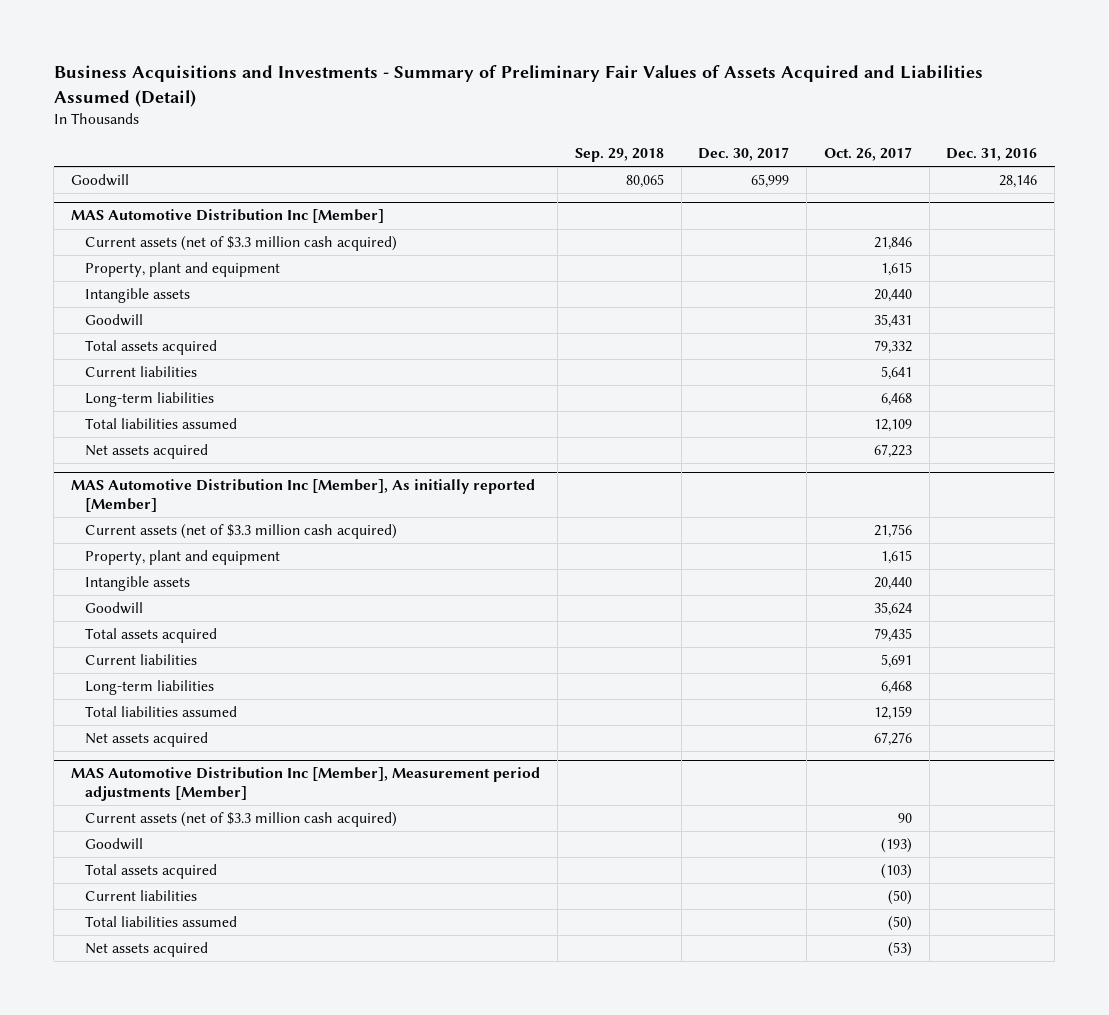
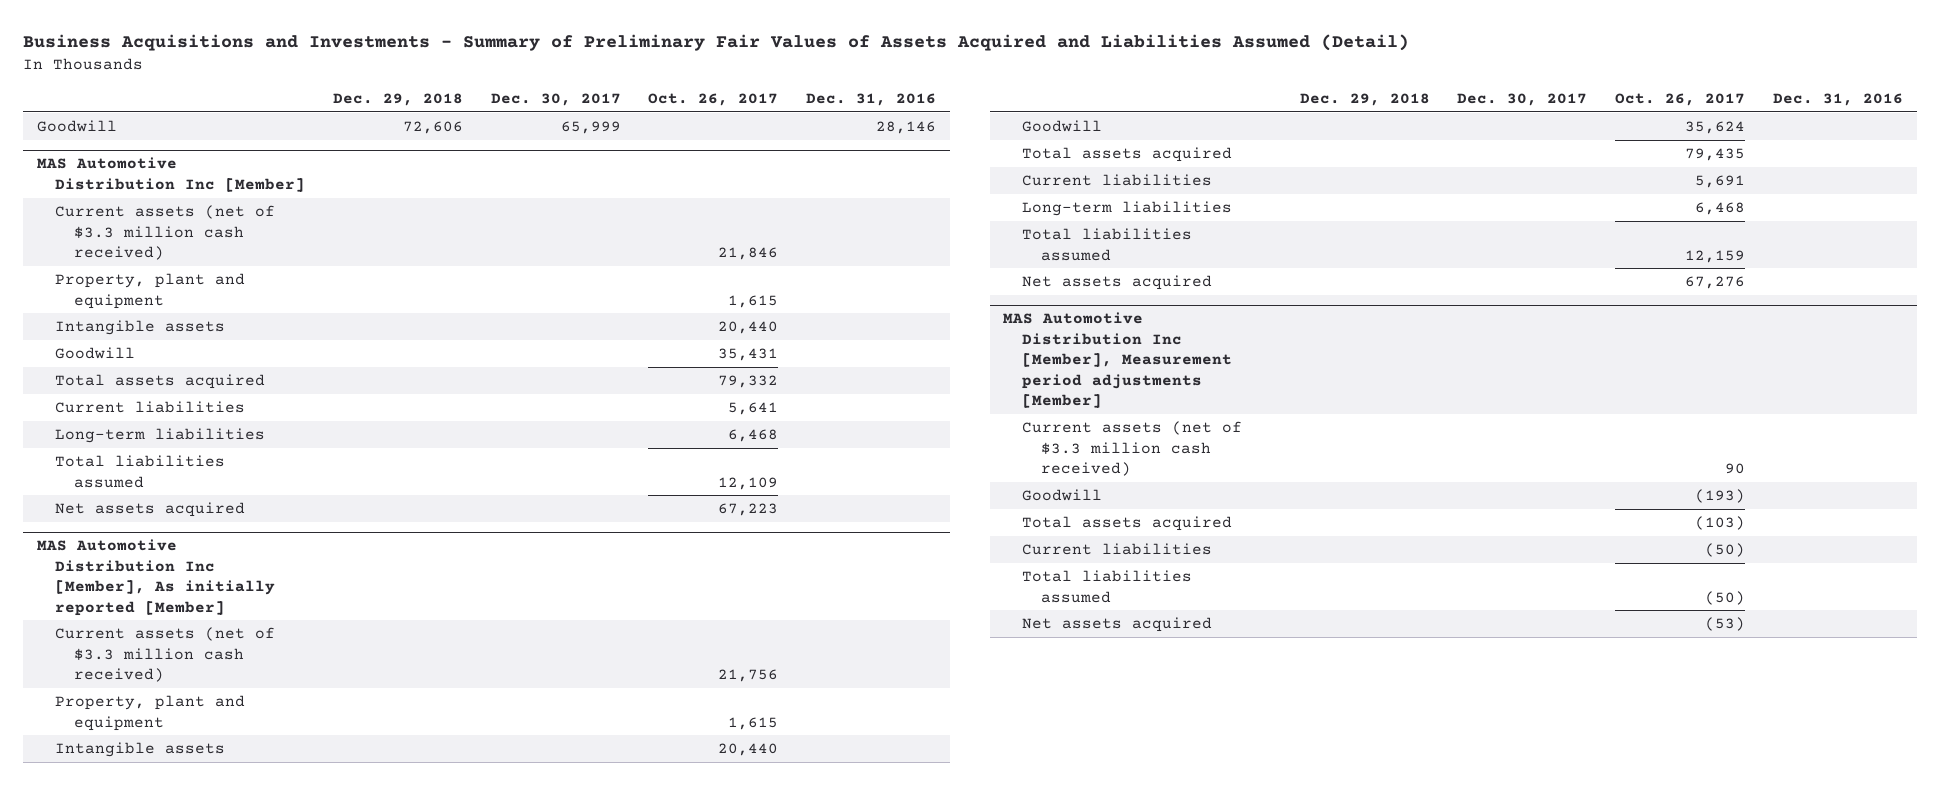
- | Sep. 29, 2018 | Dec. 30, 2017 | Oct. 26, 2017 | Dec. 31, 2016
+ | Dec. 29, 2018 | Dec. 30, 2017 | Oct. 26, 2017 | Dec. 31, 2016
@ MAS Automotive Distribution Inc [Member]
- Current assets (net of $3.3 million cash acquired) | | | 21,846 |
+ Current assets (net of $3.3 million cash received) | | | 21,846 |
@ MAS Automotive Distribution Inc [Member], As initially reported [Member]
- Current assets (net of $3.3 million cash acquired) | | | 21,756 |
+ Current assets (net of $3.3 million cash received) | | | 21,756 |
@ MAS Automotive Distribution Inc [Member], Measurement period adjustments [Member]
- Current assets (net of $3.3 million cash acquired) | | | 90 |
+ Current assets (net of $3.3 million cash received) | | | 90 |

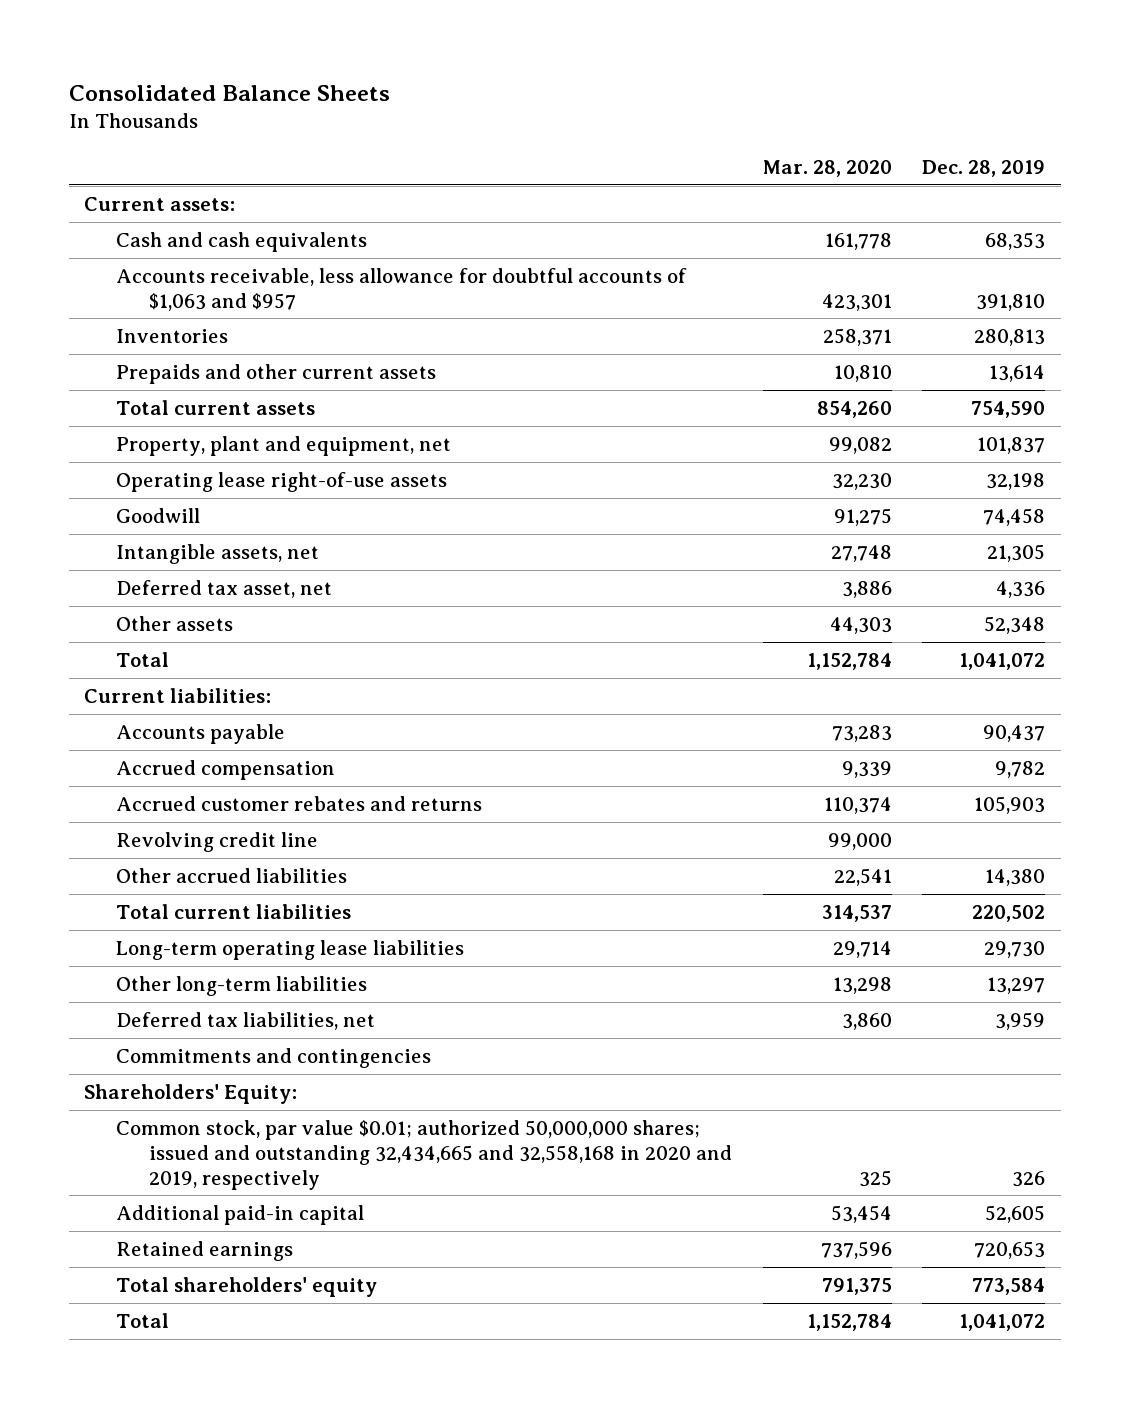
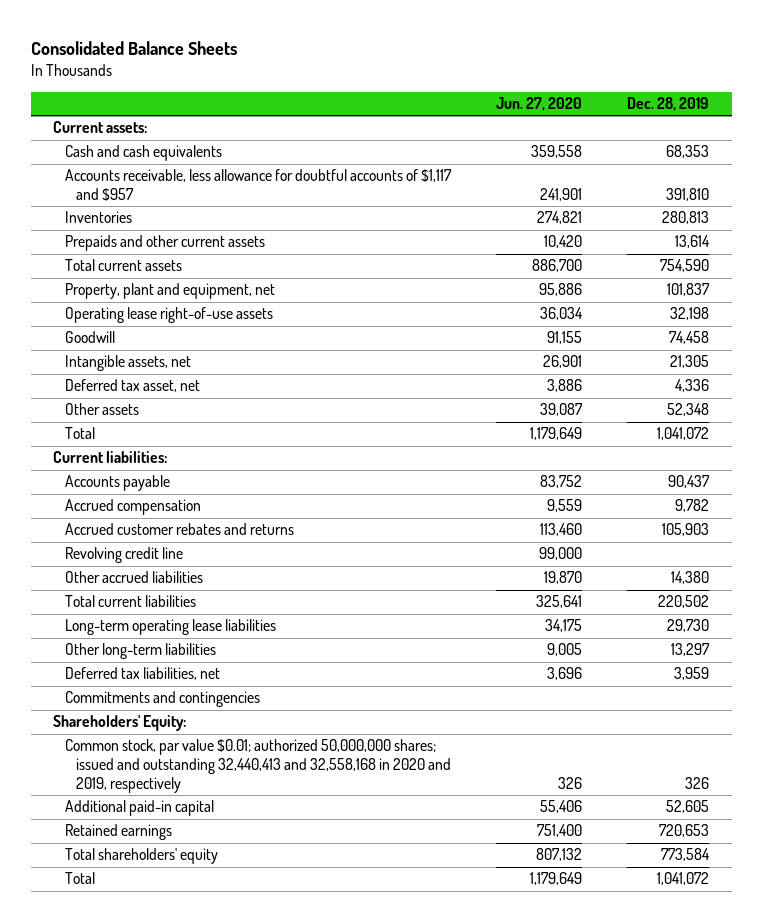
- | Mar. 28, 2020 | Dec. 28, 2019
+ | Jun. 27, 2020 | Dec. 28, 2019
- Accounts receivable, less allowance for doubtful accounts of $1,063 and $957 | 423,301 | 391,810
+ Accounts receivable, less allowance for doubtful accounts of $1,117 and $957 | 241,901 | 391,810
- Common stock, par value $0.01; authorized 50,000,000 shares; issued and outstanding 32,434,665 and 32,558,168 in 2020 and 2019, respectively | 325 | 326
+ Common stock, par value $0.01; authorized 50,000,000 shares; issued and outstanding 32,440,413 and 32,558,168 in 2020 and 2019, respectively | 326 | 326

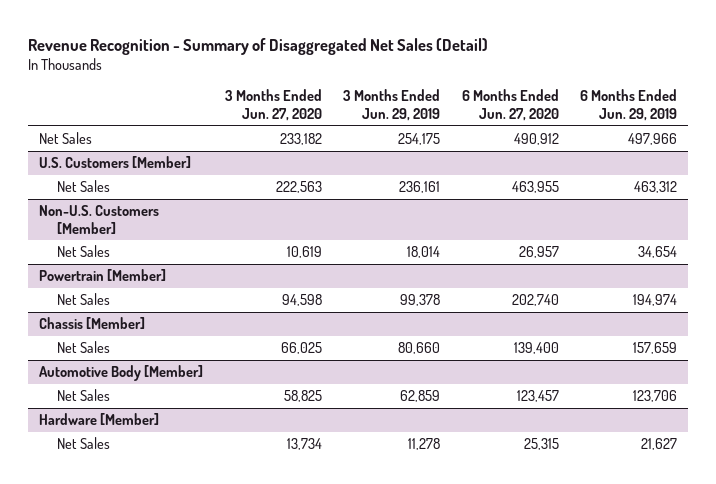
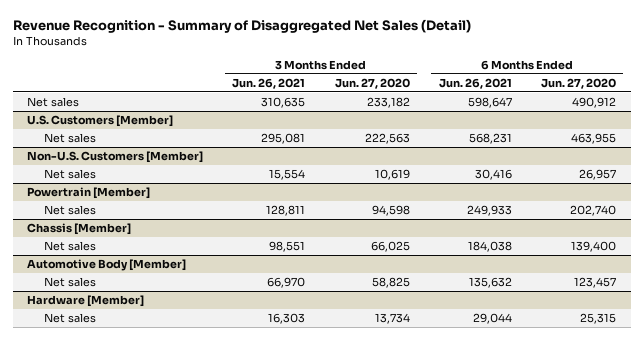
- | 3 Months Ended Jun. 27, 2020 | 3 Months Ended Jun. 29, 2019 | 6 Months Ended Jun. 27, 2020 | 6 Months Ended Jun. 29, 2019
+ | 3 Months Ended Jun. 26, 2021 | 3 Months Ended Jun. 27, 2020 | 6 Months Ended Jun. 26, 2021 | 6 Months Ended Jun. 27, 2020
- Net Sales | 233,182 | 254,175 | 490,912 | 497,966
+ Net sales | 310,635 | 233,182 | 598,647 | 490,912
@ U.S. Customers [Member]
- Net Sales | 222,563 | 236,161 | 463,955 | 463,312
+ Net sales | 295,081 | 222,563 | 568,231 | 463,955
@ Non-U.S. Customers [Member]
- Net Sales | 10,619 | 18,014 | 26,957 | 34,654
+ Net sales | 15,554 | 10,619 | 30,416 | 26,957
@ Powertrain [Member]
- Net Sales | 94,598 | 99,378 | 202,740 | 194,974
+ Net sales | 128,811 | 94,598 | 249,933 | 202,740
@ Chassis [Member]
- Net Sales | 66,025 | 80,660 | 139,400 | 157,659
+ Net sales | 98,551 | 66,025 | 184,038 | 139,400
@ Automotive Body [Member]
- Net Sales | 58,825 | 62,859 | 123,457 | 123,706
+ Net sales | 66,970 | 58,825 | 135,632 | 123,457
@ Hardware [Member]
- Net Sales | 13,734 | 11,278 | 25,315 | 21,627
+ Net sales | 16,303 | 13,734 | 29,044 | 25,315

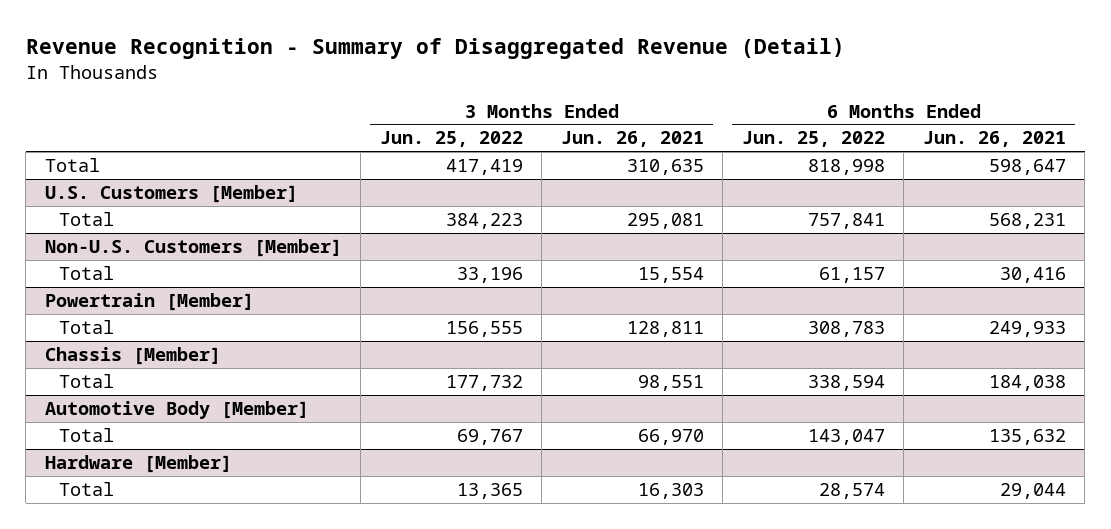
- Revenue Recognition - Summary of Disaggregated Net Sales (Detail)
+ Revenue Recognition - Summary of Disaggregated Revenue (Detail)
- | 3 Months Ended Jun. 26, 2021 | 3 Months Ended Jun. 27, 2020 | 6 Months Ended Jun. 26, 2021 | 6 Months Ended Jun. 27, 2020
+ | 3 Months Ended Jun. 25, 2022 | 3 Months Ended Jun. 26, 2021 | 6 Months Ended Jun. 25, 2022 | 6 Months Ended Jun. 26, 2021
- Net sales | 310,635 | 233,182 | 598,647 | 490,912
+ Total | 417,419 | 310,635 | 818,998 | 598,647
@ U.S. Customers [Member]
- Net sales | 295,081 | 222,563 | 568,231 | 463,955
+ Total | 384,223 | 295,081 | 757,841 | 568,231
@ Non-U.S. Customers [Member]
- Net sales | 15,554 | 10,619 | 30,416 | 26,957
+ Total | 33,196 | 15,554 | 61,157 | 30,416
@ Powertrain [Member]
- Net sales | 128,811 | 94,598 | 249,933 | 202,740
+ Total | 156,555 | 128,811 | 308,783 | 249,933
@ Chassis [Member]
- Net sales | 98,551 | 66,025 | 184,038 | 139,400
+ Total | 177,732 | 98,551 | 338,594 | 184,038
@ Automotive Body [Member]
- Net sales | 66,970 | 58,825 | 135,632 | 123,457
+ Total | 69,767 | 66,970 | 143,047 | 135,632
@ Hardware [Member]
- Net sales | 16,303 | 13,734 | 29,044 | 25,315
+ Total | 13,365 | 16,303 | 28,574 | 29,044

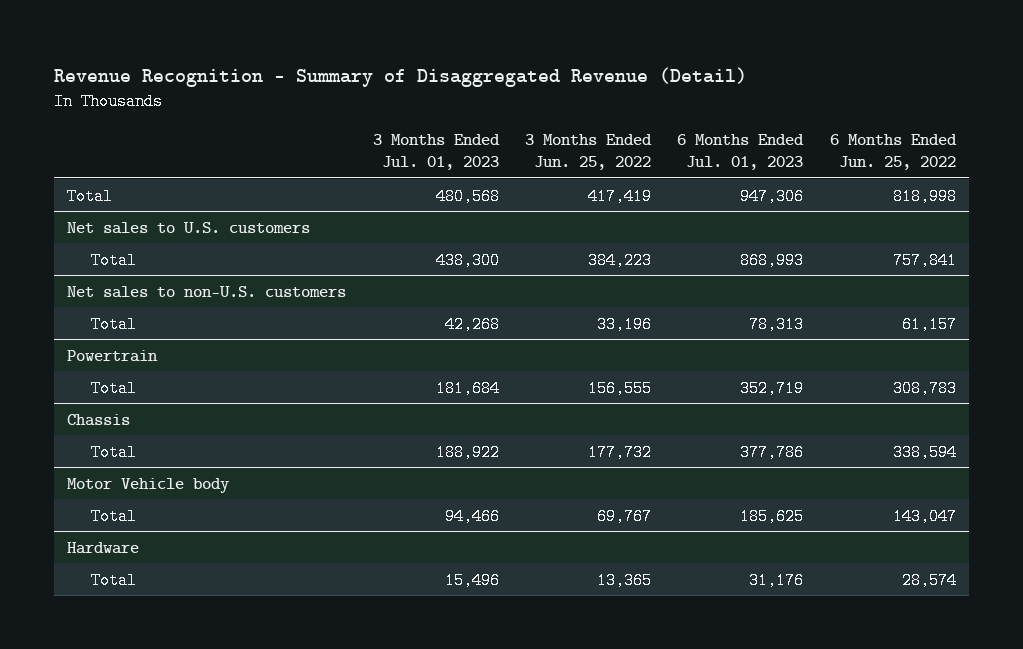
- | 3 Months Ended Jun. 25, 2022 | 3 Months Ended Jun. 26, 2021 | 6 Months Ended Jun. 25, 2022 | 6 Months Ended Jun. 26, 2021
+ | 3 Months Ended Jul. 01, 2023 | 3 Months Ended Jun. 25, 2022 | 6 Months Ended Jul. 01, 2023 | 6 Months Ended Jun. 25, 2022
- U.S. Customers [Member]
+ Net sales to U.S. customers
- Non-U.S. Customers [Member]
+ Net sales to non-U.S. customers
- Powertrain [Member]
+ Powertrain
- Chassis [Member]
+ Chassis
- Automotive Body [Member]
+ Motor Vehicle body
- Hardware [Member]
+ Hardware

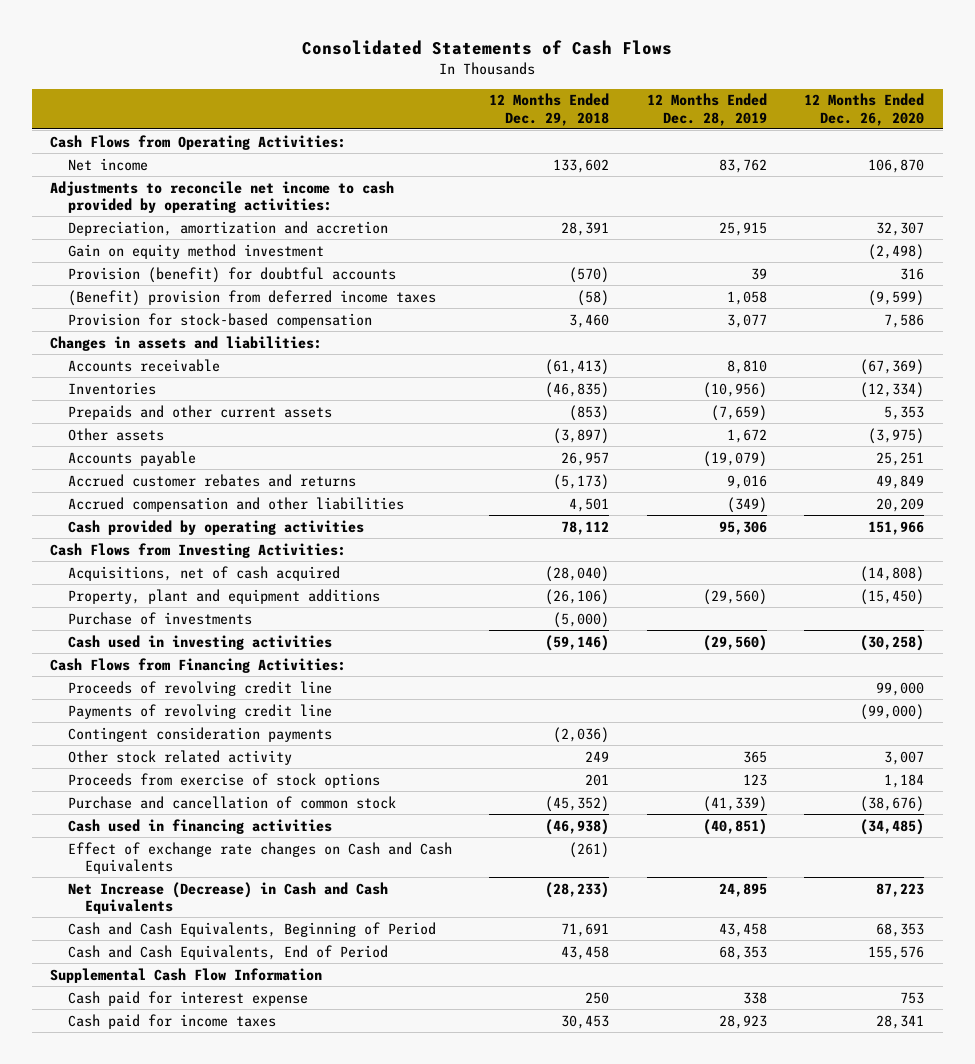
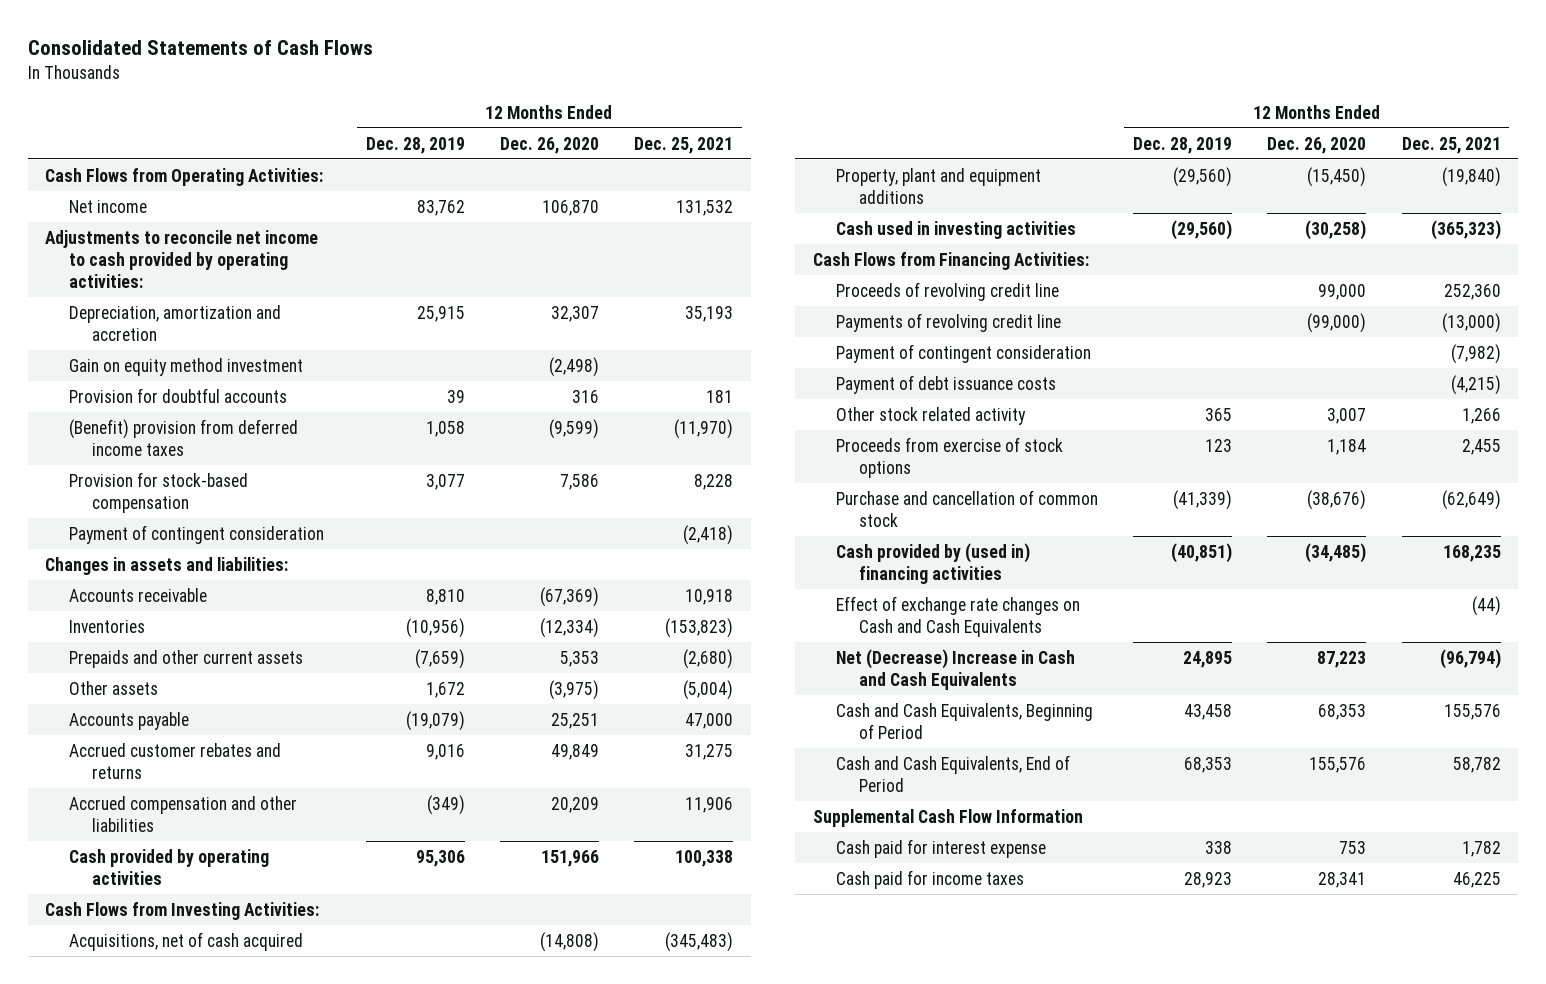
- | 12 Months Ended Dec. 29, 2018 | 12 Months Ended Dec. 28, 2019 | 12 Months Ended Dec. 26, 2020
+ | 12 Months Ended Dec. 28, 2019 | 12 Months Ended Dec. 26, 2020 | 12 Months Ended Dec. 25, 2021
- Provision (benefit) for doubtful accounts | (570) | 39 | 316
+ Provision for doubtful accounts | 39 | 316 | 181
+ Payment of contingent consideration | | | (2,418)
- Purchase of investments | (5,000) | |
- Contingent consideration payments | (2,036) | |
+ Payment of contingent consideration | | | (7,982)
+ Payment of debt issuance costs | | | (4,215)
- Cash used in financing activities | (46,938) | (40,851) | (34,485)
+ Cash provided by (used in) financing activities | (40,851) | (34,485) | 168,235
- Net Increase (Decrease) in Cash and Cash Equivalents | (28,233) | 24,895 | 87,223
+ Net (Decrease) Increase in Cash and Cash Equivalents | 24,895 | 87,223 | (96,794)

